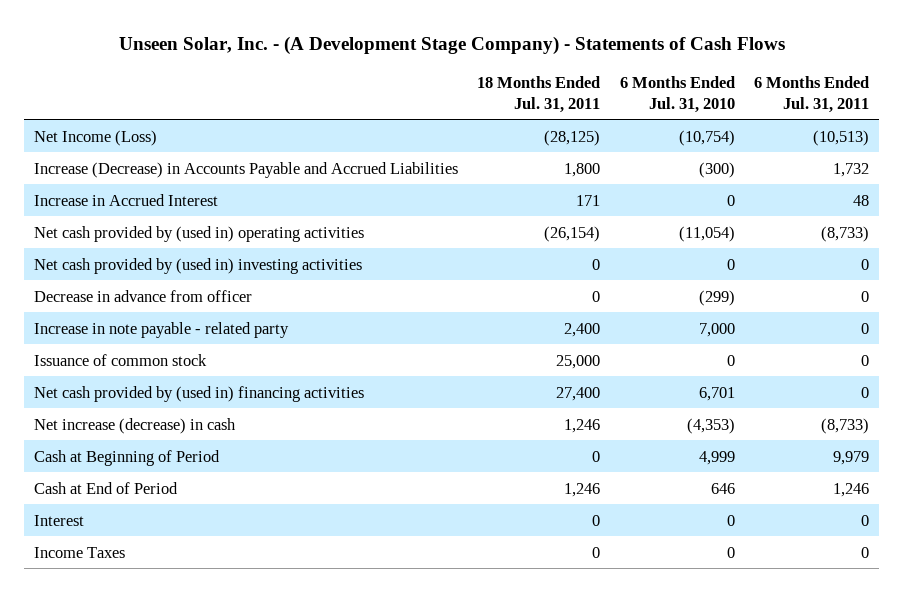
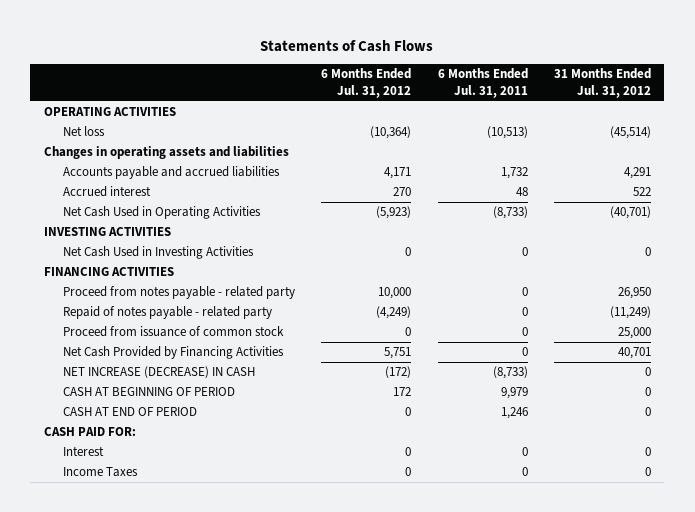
- Unseen Solar, Inc. - (A Development Stage Company) - Statements of Cash Flows
+ Statements of Cash Flows
- | 18 Months Ended Jul. 31, 2011 | 6 Months Ended Jul. 31, 2010 | 6 Months Ended Jul. 31, 2011
+ | 6 Months Ended Jul. 31, 2012 | 6 Months Ended Jul. 31, 2011 | 31 Months Ended Jul. 31, 2012
- Net Income (Loss) | (28,125) | (10,754) | (10,513)
- Increase (Decrease) in Accounts Payable and Accrued Liabilities | 1,800 | (300) | 1,732
- Increase in Accrued Interest | 171 | 0 | 48
- Net cash provided by (used in) operating activities | (26,154) | (11,054) | (8,733)
- Net cash provided by (used in) investing activities | 0 | 0 | 0
- Decrease in advance from officer | 0 | (299) | 0
- Increase in note payable - related party | 2,400 | 7,000 | 0
- Issuance of common stock | 25,000 | 0 | 0
- Net cash provided by (used in) financing activities | 27,400 | 6,701 | 0
- Net increase (decrease) in cash | 1,246 | (4,353) | (8,733)
- Cash at Beginning of Period | 0 | 4,999 | 9,979
- Cash at End of Period | 1,246 | 646 | 1,246
+ OPERATING ACTIVITIES
+ Net loss | (10,364) | (10,513) | (45,514)
+ Changes in operating assets and liabilities
+ Accounts payable and accrued liabilities | 4,171 | 1,732 | 4,291
+ Accrued interest | 270 | 48 | 522
+ Net Cash Used in Operating Activities | (5,923) | (8,733) | (40,701)
+ INVESTING ACTIVITIES
+ Net Cash Used in Investing Activities | 0 | 0 | 0
+ FINANCING ACTIVITIES
+ Proceed from notes payable - related party | 10,000 | 0 | 26,950
+ Repaid of notes payable - related party | (4,249) | 0 | (11,249)
+ Proceed from issuance of common stock | 0 | 0 | 25,000
+ Net Cash Provided by Financing Activities | 5,751 | 0 | 40,701
+ NET INCREASE (DECREASE) IN CASH | (172) | (8,733) | 0
+ CASH AT BEGINNING OF PERIOD | 172 | 9,979 | 0
+ CASH AT END OF PERIOD | 0 | 1,246 | 0
+ CASH PAID FOR:

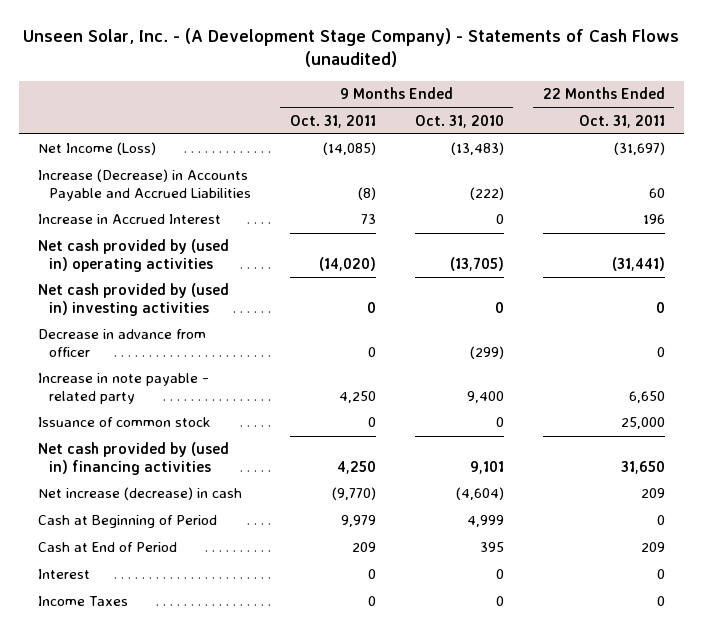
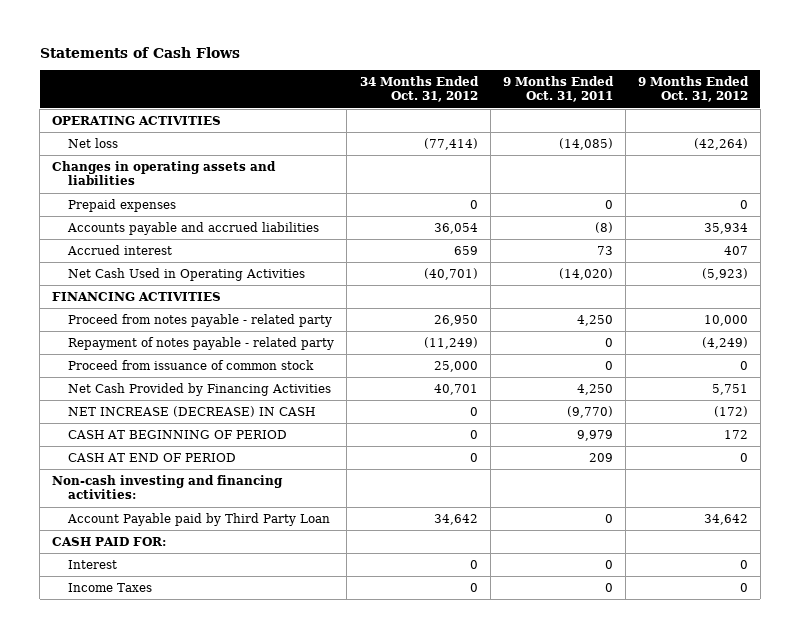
- Unseen Solar, Inc. - (A Development Stage Company) - Statements of Cash Flows (unaudited)
+ Statements of Cash Flows
- | 9 Months Ended Oct. 31, 2011 | 9 Months Ended Oct. 31, 2010 | 22 Months Ended Oct. 31, 2011
+ | 34 Months Ended Oct. 31, 2012 | 9 Months Ended Oct. 31, 2011 | 9 Months Ended Oct. 31, 2012
- Net Income (Loss) | (14,085) | (13,483) | (31,697)
- Increase (Decrease) in Accounts Payable and Accrued Liabilities | (8) | (222) | 60
- Increase in Accrued Interest | 73 | 0 | 196
- Net cash provided by (used in) operating activities | (14,020) | (13,705) | (31,441)
- Net cash provided by (used in) investing activities | 0 | 0 | 0
- Decrease in advance from officer | 0 | (299) | 0
- Increase in note payable - related party | 4,250 | 9,400 | 6,650
- Issuance of common stock | 0 | 0 | 25,000
- Net cash provided by (used in) financing activities | 4,250 | 9,101 | 31,650
- Net increase (decrease) in cash | (9,770) | (4,604) | 209
- Cash at Beginning of Period | 9,979 | 4,999 | 0
- Cash at End of Period | 209 | 395 | 209
+ OPERATING ACTIVITIES
+ Net loss | (77,414) | (14,085) | (42,264)
+ Changes in operating assets and liabilities
+ Prepaid expenses | 0 | 0 | 0
+ Accounts payable and accrued liabilities | 36,054 | (8) | 35,934
+ Accrued interest | 659 | 73 | 407
+ Net Cash Used in Operating Activities | (40,701) | (14,020) | (5,923)
+ FINANCING ACTIVITIES
+ Proceed from notes payable - related party | 26,950 | 4,250 | 10,000
+ Repayment of notes payable - related party | (11,249) | 0 | (4,249)
+ Proceed from issuance of common stock | 25,000 | 0 | 0
+ Net Cash Provided by Financing Activities | 40,701 | 4,250 | 5,751
+ NET INCREASE (DECREASE) IN CASH | 0 | (9,770) | (172)
+ CASH AT BEGINNING OF PERIOD | 0 | 9,979 | 172
+ CASH AT END OF PERIOD | 0 | 209 | 0
+ Non-cash investing and financing activities:
+ Account Payable paid by Third Party Loan | 34,642 | 0 | 34,642
+ CASH PAID FOR:

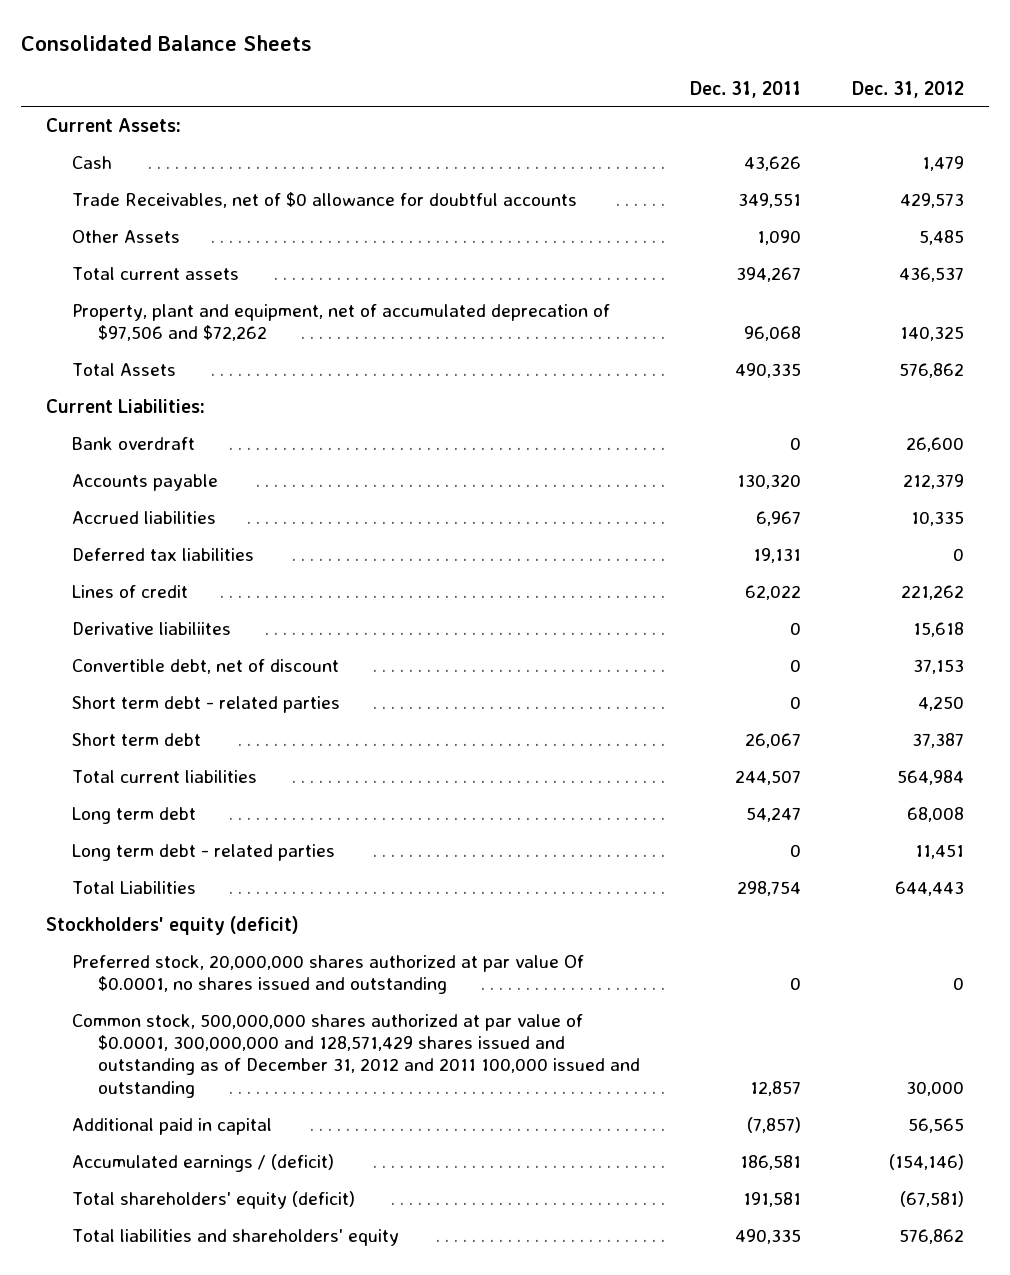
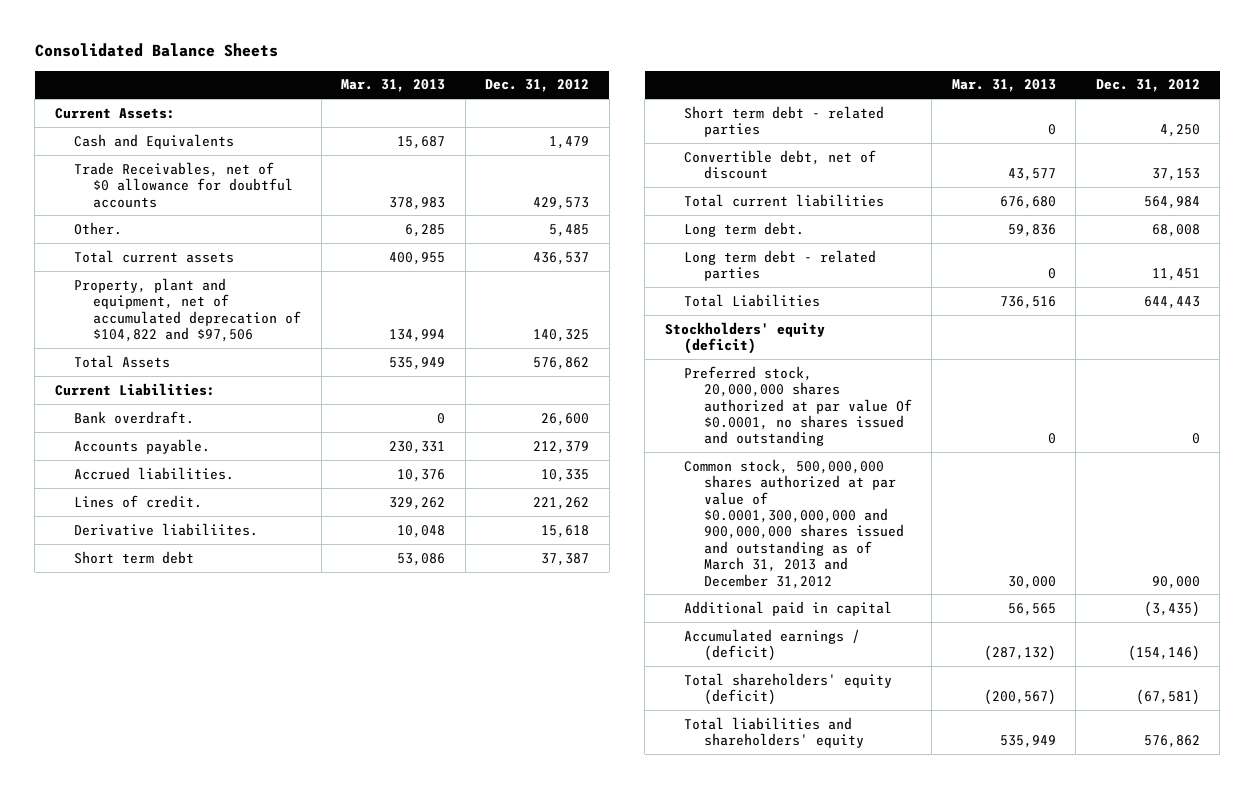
- | Dec. 31, 2011 | Dec. 31, 2012
+ | Mar. 31, 2013 | Dec. 31, 2012
- Cash | 43,626 | 1,479
+ Cash and Equivalents | 15,687 | 1,479
- Other Assets | 1,090 | 5,485
+ Other. | 6,285 | 5,485
- Property, plant and equipment, net of accumulated deprecation of $97,506 and $72,262 | 96,068 | 140,325
+ Property, plant and equipment, net of accumulated deprecation of $104,822 and $97,506 | 134,994 | 140,325
- Bank overdraft | 0 | 26,600
- Accounts payable | 130,320 | 212,379
- Accrued liabilities | 6,967 | 10,335
- Deferred tax liabilities | 19,131 | 0
- Lines of credit | 62,022 | 221,262
- Derivative liabiliites | 0 | 15,618
+ Bank overdraft. | 0 | 26,600
+ Accounts payable. | 230,331 | 212,379
+ Accrued liabilities. | 10,376 | 10,335
+ Lines of credit. | 329,262 | 221,262
+ Derivative liabiliites. | 10,048 | 15,618
moved down: Short term debt - related parties | 0 | 4,250
moved down: Convertible debt, net of discount | 43,577 | 37,153
- Long term debt | 54,247 | 68,008
+ Long term debt. | 59,836 | 68,008
- Common stock, 500,000,000 shares authorized at par value of $0.0001, 300,000,000 and 128,571,429 shares issued and outstanding as of December 31, 2012 and 2011 100,000 issued and outstanding | 12,857 | 30,000
- Additional paid in capital | (7,857) | 56,565
+ Common stock, 500,000,000 shares authorized at par value of $0.0001,300,000,000 and 900,000,000 shares issued and outstanding as of March 31, 2013 and December 31,2012 | 30,000 | 90,000
+ Additional paid in capital | 56,565 | (3,435)

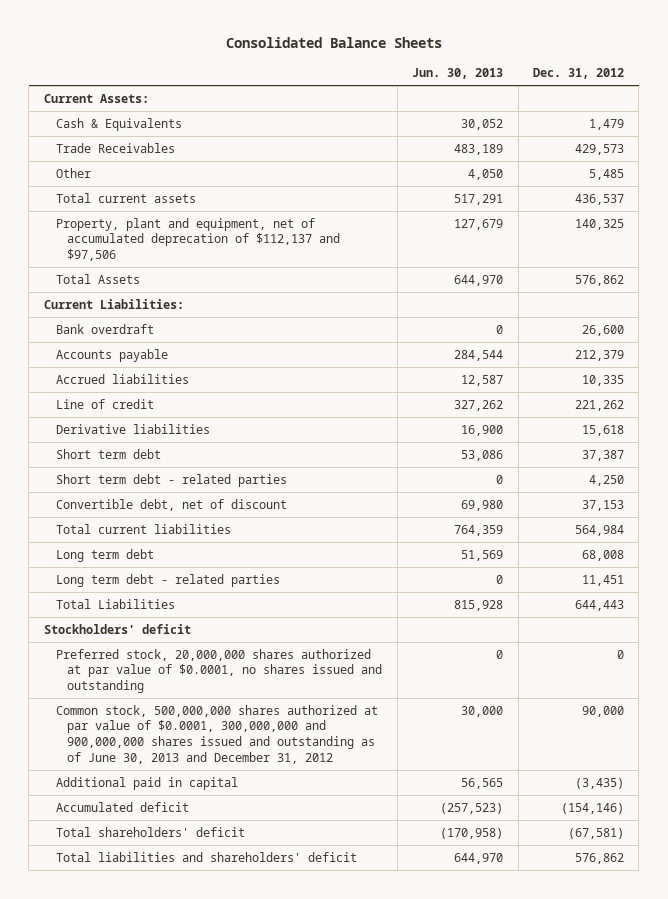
- | Mar. 31, 2013 | Dec. 31, 2012
+ | Jun. 30, 2013 | Dec. 31, 2012
- Cash and Equivalents | 15,687 | 1,479
- Trade Receivables, net of $0 allowance for doubtful accounts | 378,983 | 429,573
- Other. | 6,285 | 5,485
+ Cash & Equivalents | 30,052 | 1,479
+ Trade Receivables | 483,189 | 429,573
+ Other | 4,050 | 5,485
- Property, plant and equipment, net of accumulated deprecation of $104,822 and $97,506 | 134,994 | 140,325
+ Property, plant and equipment, net of accumulated deprecation of $112,137 and $97,506 | 127,679 | 140,325
- Bank overdraft. | 0 | 26,600
- Accounts payable. | 230,331 | 212,379
- Accrued liabilities. | 10,376 | 10,335
- Lines of credit. | 329,262 | 221,262
- Derivative liabiliites. | 10,048 | 15,618
+ Bank overdraft | 0 | 26,600
+ Accounts payable | 284,544 | 212,379
+ Accrued liabilities | 12,587 | 10,335
+ Line of credit | 327,262 | 221,262
+ Derivative liabilities | 16,900 | 15,618
- Long term debt. | 59,836 | 68,008
+ Long term debt | 51,569 | 68,008
- Stockholders' equity (deficit)
- Preferred stock, 20,000,000 shares authorized at par value Of $0.0001, no shares issued and outstanding | 0 | 0
- Common stock, 500,000,000 shares authorized at par value of $0.0001,300,000,000 and 900,000,000 shares issued and outstanding as of March 31, 2013 and December 31,2012 | 30,000 | 90,000
+ Stockholders' deficit
+ Preferred stock, 20,000,000 shares authorized at par value of $0.0001, no shares issued and outstanding | 0 | 0
+ Common stock, 500,000,000 shares authorized at par value of $0.0001, 300,000,000 and 900,000,000 shares issued and outstanding as of June 30, 2013 and December 31, 2012 | 30,000 | 90,000
- Accumulated earnings / (deficit) | (287,132) | (154,146)
- Total shareholders' equity (deficit) | (200,567) | (67,581)
- Total liabilities and shareholders' equity | 535,949 | 576,862
+ Accumulated deficit | (257,523) | (154,146)
+ Total shareholders' deficit | (170,958) | (67,581)
+ Total liabilities and shareholders' deficit | 644,970 | 576,862

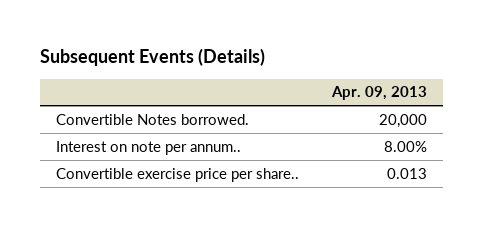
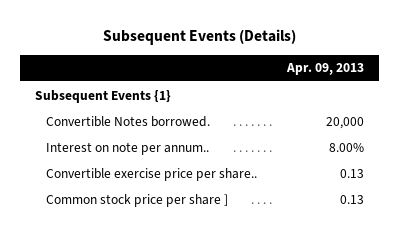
+ Subsequent Events {1}
- Convertible exercise price per share.. | 0.013
+ Convertible exercise price per share.. | 0.13
+ Common stock price per share ] | 0.13

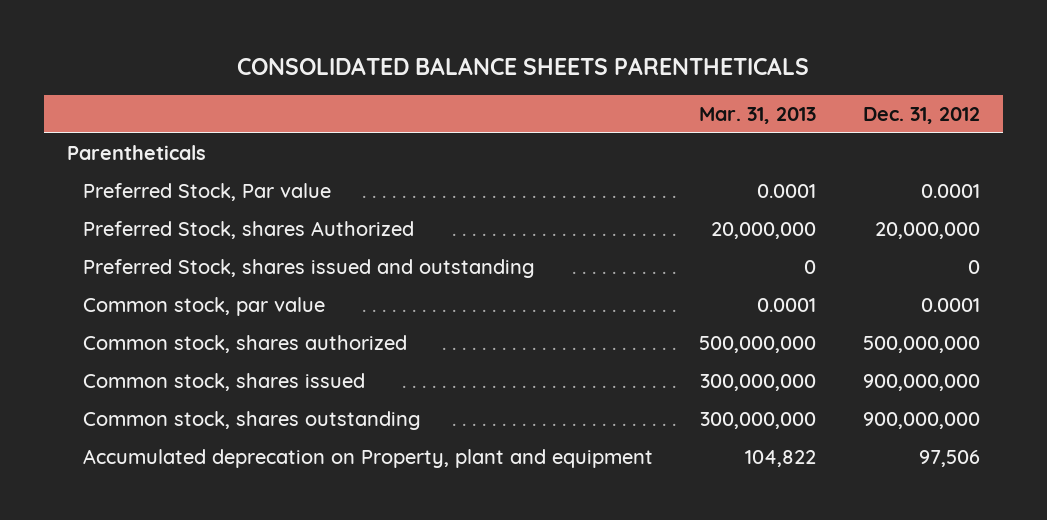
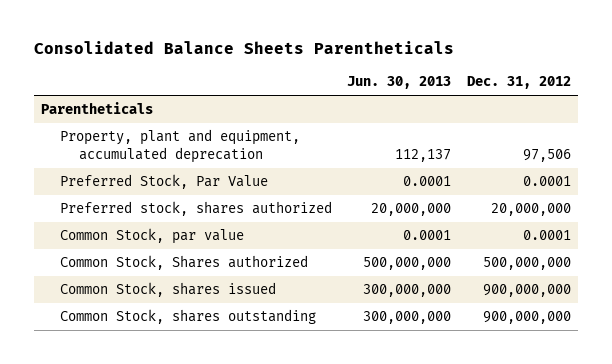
- CONSOLIDATED BALANCE SHEETS PARENTHETICALS
+ Consolidated Balance Sheets Parentheticals
- | Mar. 31, 2013 | Dec. 31, 2012
+ | Jun. 30, 2013 | Dec. 31, 2012
- Preferred Stock, Par value | 0.0001 | 0.0001
- Preferred Stock, shares Authorized | 20,000,000 | 20,000,000
- Preferred Stock, shares issued and outstanding | 0 | 0
- Common stock, par value | 0.0001 | 0.0001
- Common stock, shares authorized | 500,000,000 | 500,000,000
- Common stock, shares issued | 300,000,000 | 900,000,000
- Common stock, shares outstanding | 300,000,000 | 900,000,000
- Accumulated deprecation on Property, plant and equipment | 104,822 | 97,506
+ Property, plant and equipment, accumulated deprecation | 112,137 | 97,506
+ Preferred Stock, Par Value | 0.0001 | 0.0001
+ Preferred stock, shares authorized | 20,000,000 | 20,000,000
+ Common Stock, par value | 0.0001 | 0.0001
+ Common Stock, Shares authorized | 500,000,000 | 500,000,000
+ Common Stock, shares issued | 300,000,000 | 900,000,000
+ Common Stock, shares outstanding | 300,000,000 | 900,000,000

